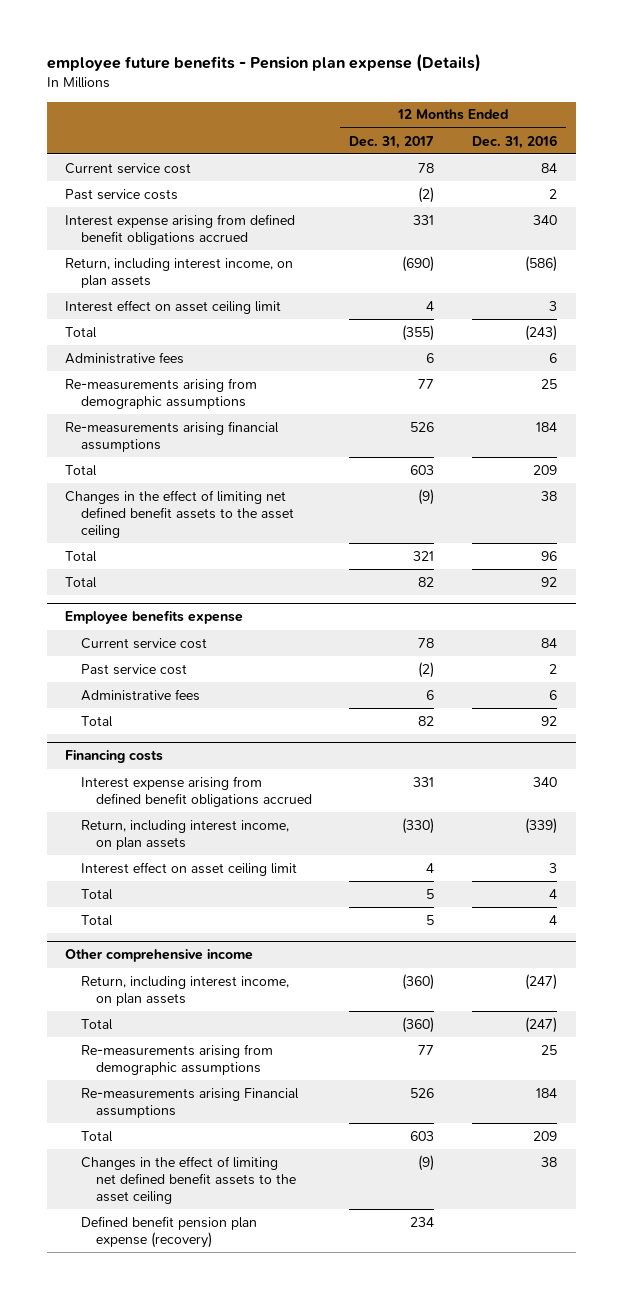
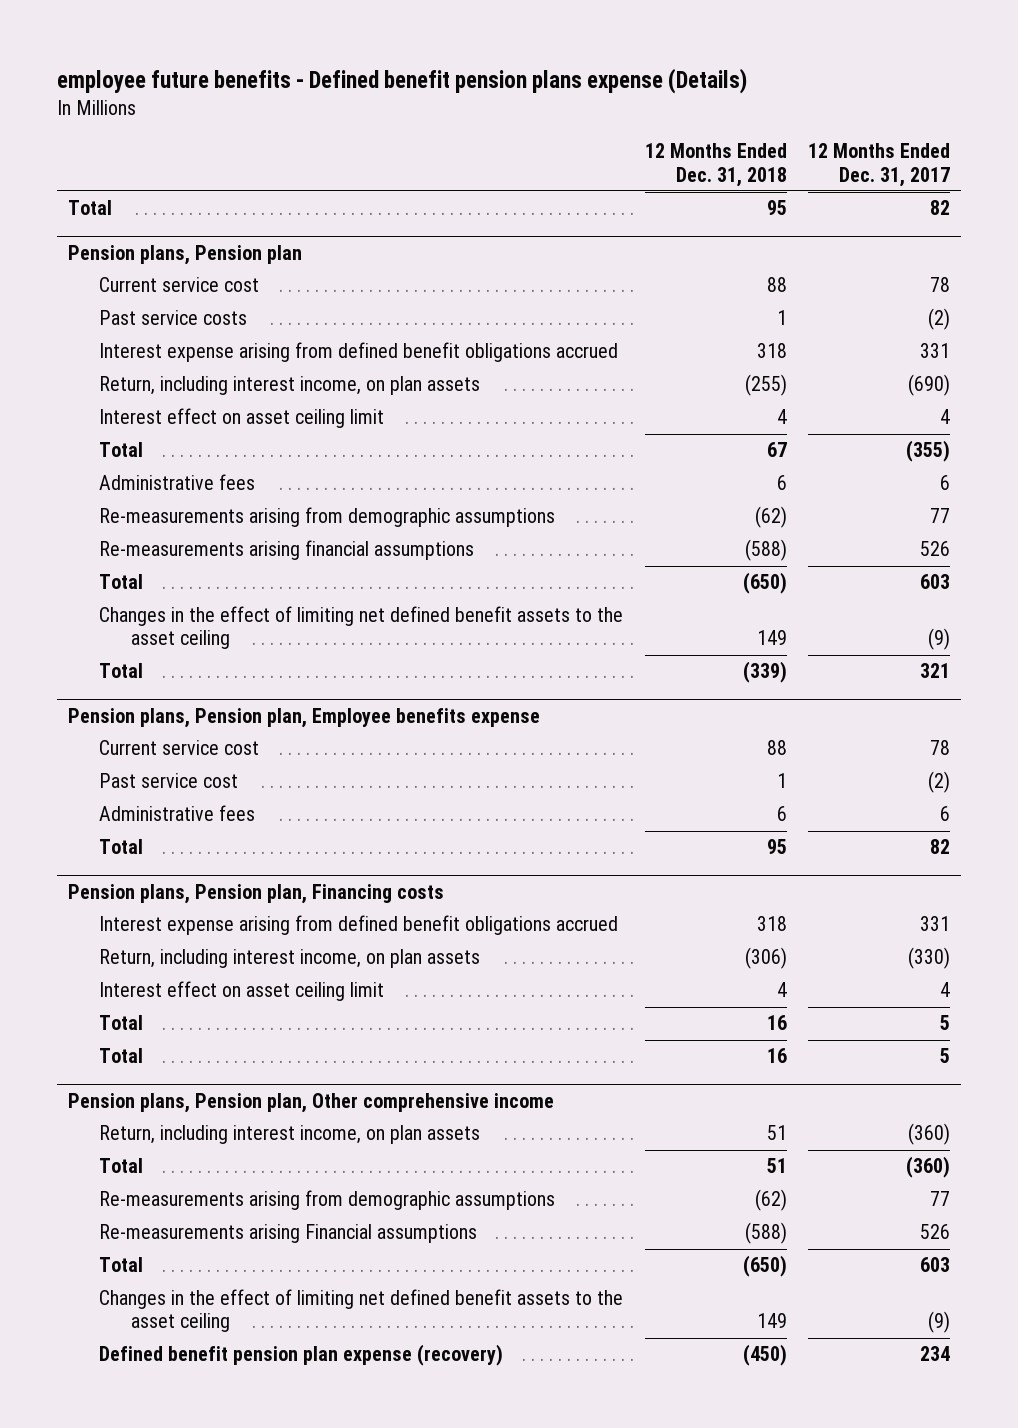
- employee future benefits - Pension plan expense (Details)
+ employee future benefits - Defined benefit pension plans expense (Details)
- | 12 Months Ended Dec. 31, 2017 | 12 Months Ended Dec. 31, 2016
+ | 12 Months Ended Dec. 31, 2018 | 12 Months Ended Dec. 31, 2017
moved up: Total | 95 | 82
+ Pension plans, Pension plan
- Employee benefits expense
+ Pension plans, Pension plan, Employee benefits expense
- Financing costs
+ Pension plans, Pension plan, Financing costs
- Other comprehensive income
+ Pension plans, Pension plan, Other comprehensive income

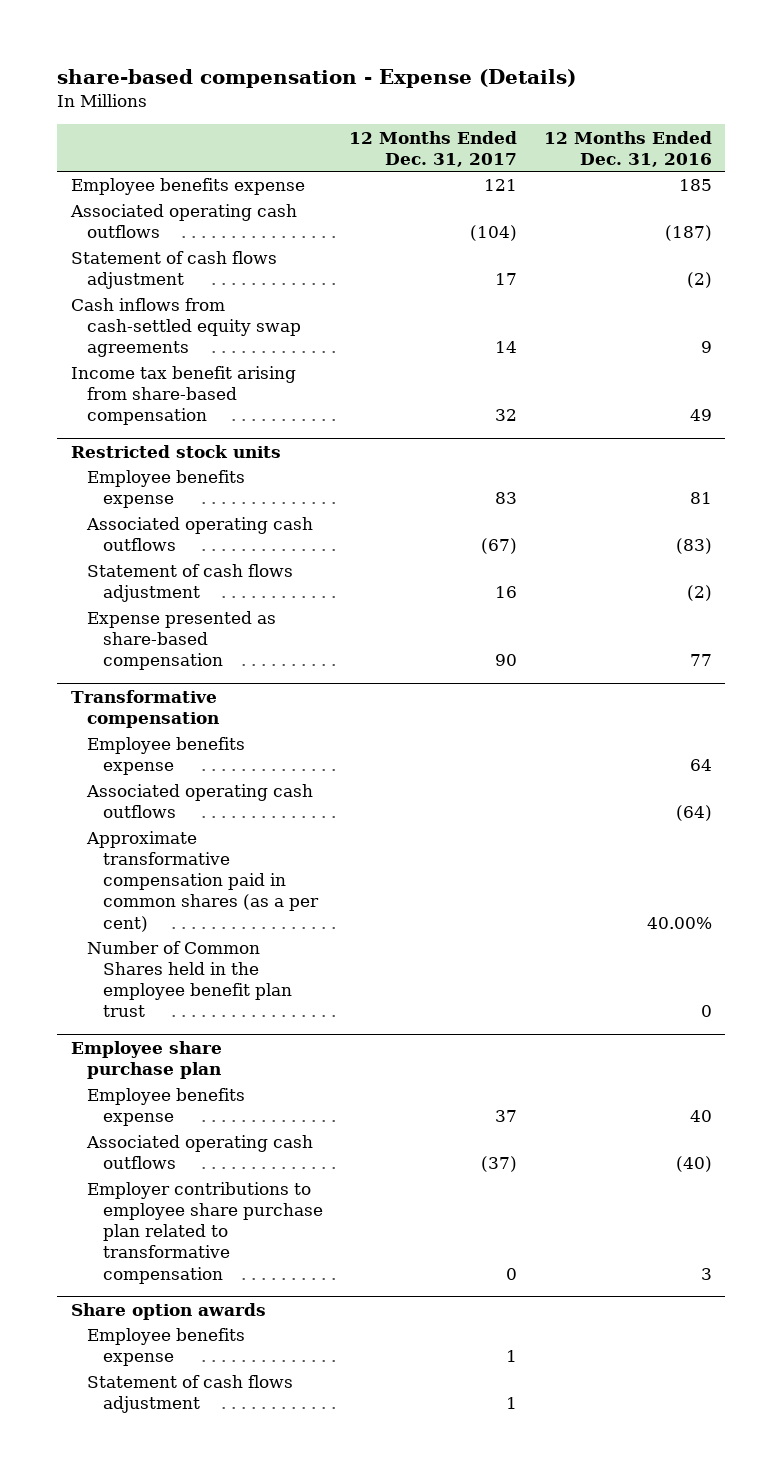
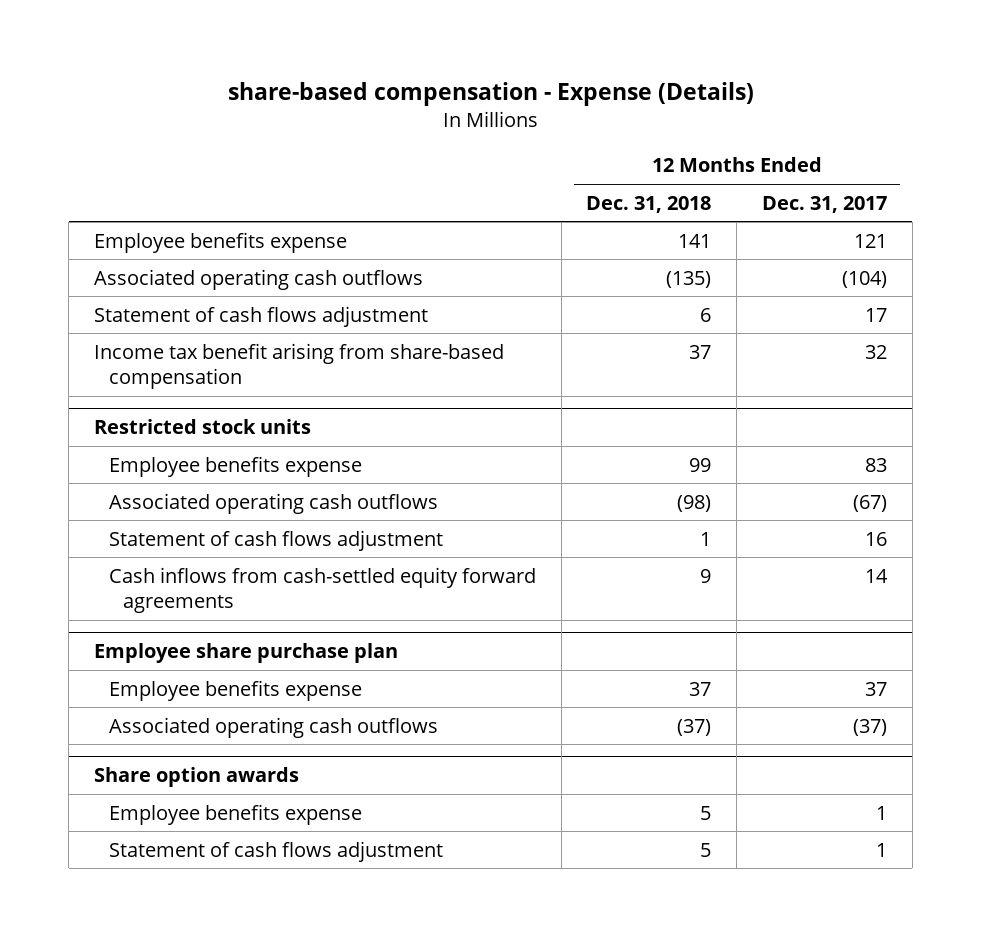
- | 12 Months Ended Dec. 31, 2017 | 12 Months Ended Dec. 31, 2016
+ | 12 Months Ended Dec. 31, 2018 | 12 Months Ended Dec. 31, 2017
- Cash inflows from cash-settled equity swap agreements | 14 | 9
@ Restricted stock units
- Expense presented as share-based compensation | 90 | 77
- Transformative compensation
- Employee benefits expense | | 64
- Associated operating cash outflows | | (64)
- Approximate transformative compensation paid in common shares (as a per cent) | | 40.00%
- Number of Common Shares held in the employee benefit plan trust | | 0
@ Restricted stock units
+ Cash inflows from cash-settled equity forward agreements | 9 | 14
@ Employee share purchase plan
- Employer contributions to employee share purchase plan related to transformative compensation | 0 | 3

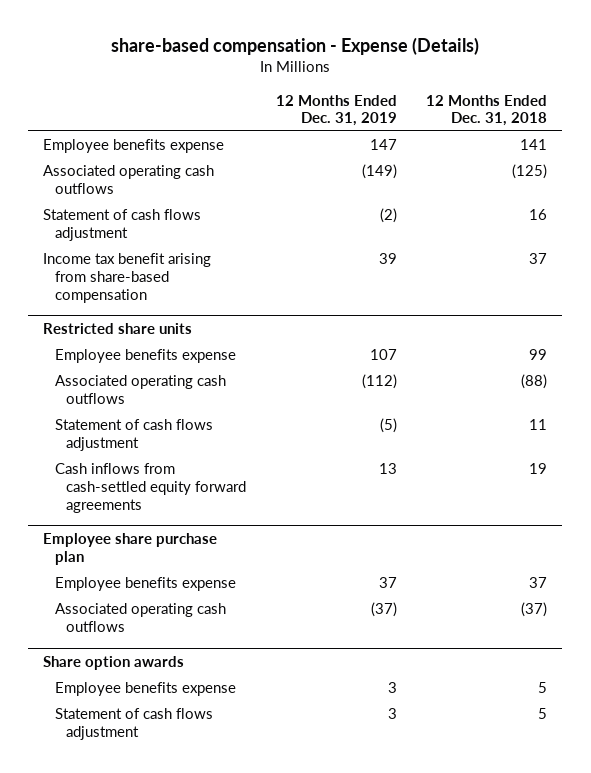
- | 12 Months Ended Dec. 31, 2018 | 12 Months Ended Dec. 31, 2017
+ | 12 Months Ended Dec. 31, 2019 | 12 Months Ended Dec. 31, 2018
- Associated operating cash outflows | (135) | (104)
- Statement of cash flows adjustment | 6 | 17
+ Associated operating cash outflows | (149) | (125)
+ Statement of cash flows adjustment | (2) | 16
- Restricted stock units
+ Restricted share units
- Associated operating cash outflows | (98) | (67)
- Statement of cash flows adjustment | 1 | 16
- Cash inflows from cash-settled equity forward agreements | 9 | 14
+ Associated operating cash outflows | (112) | (88)
+ Statement of cash flows adjustment | (5) | 11
+ Cash inflows from cash-settled equity forward agreements | 13 | 19

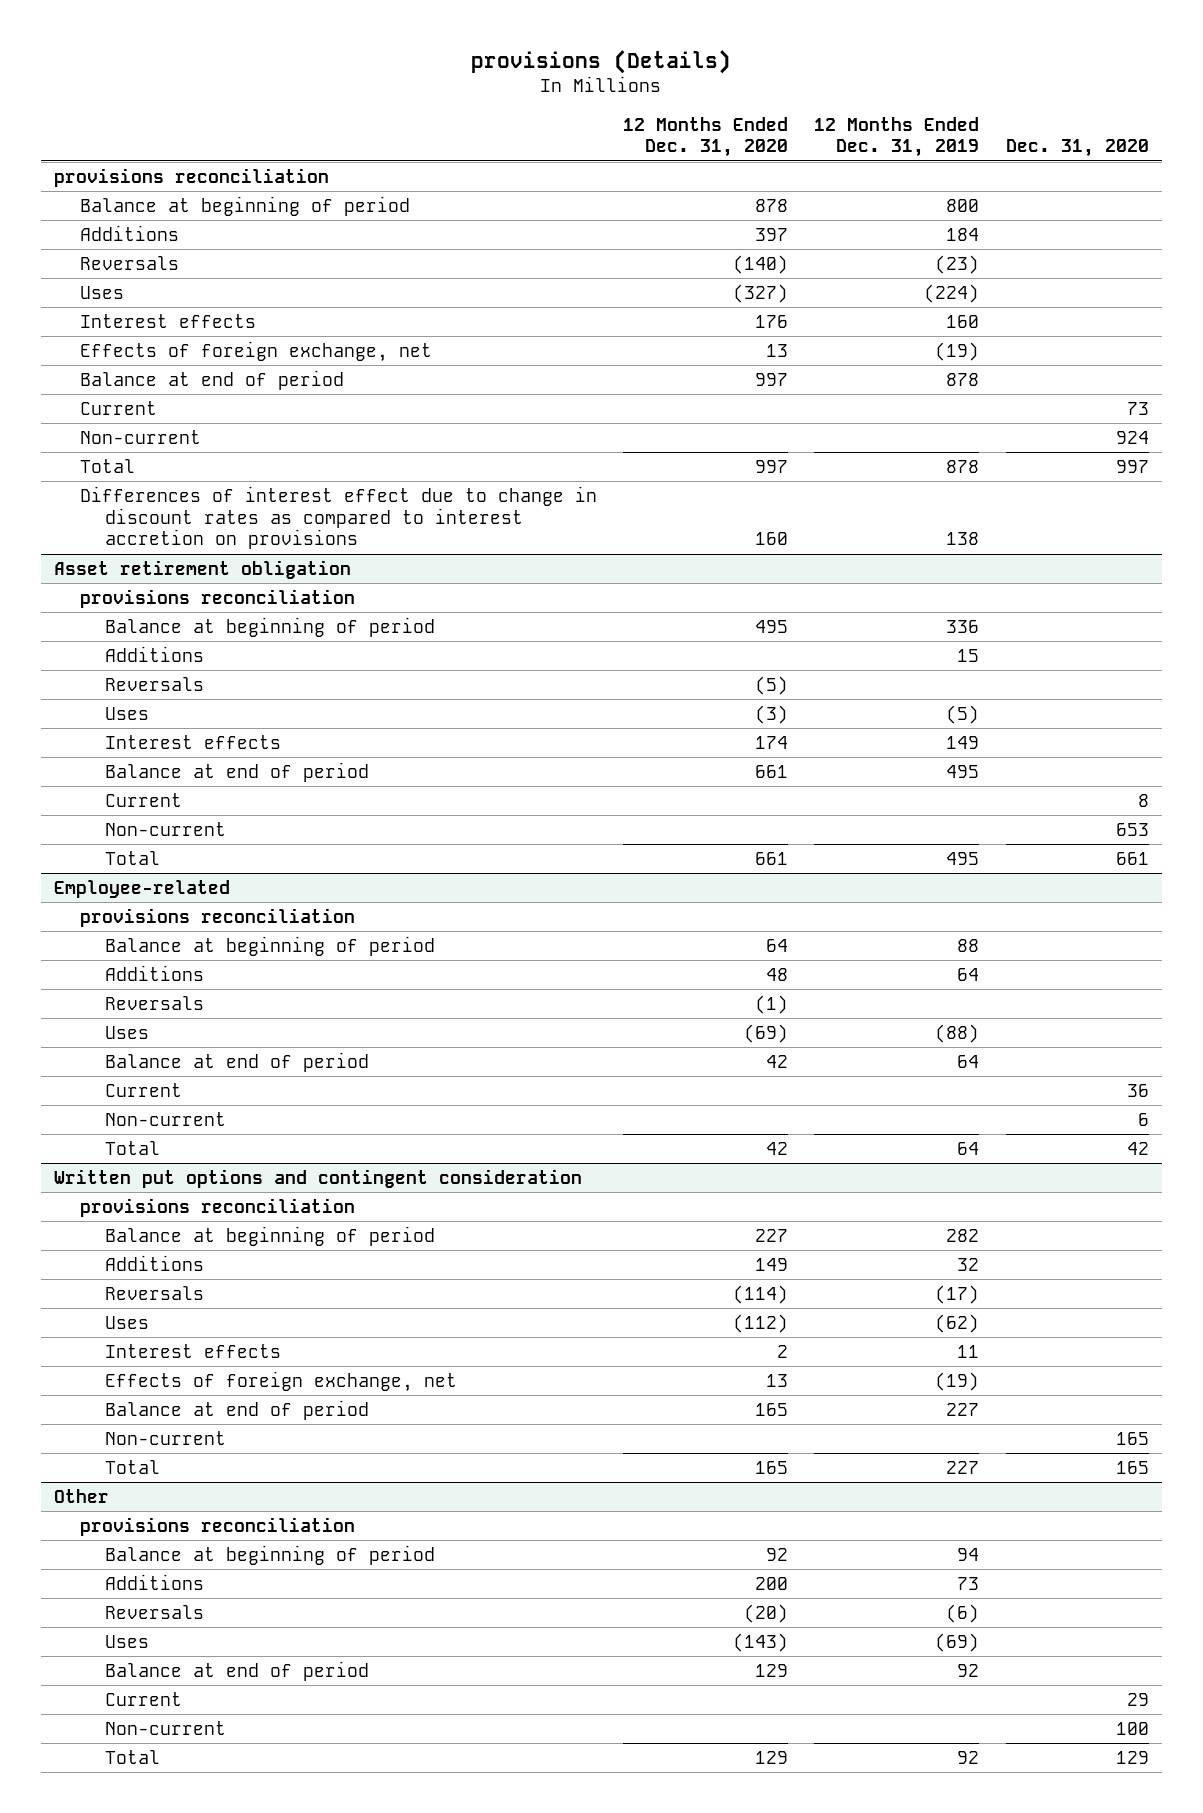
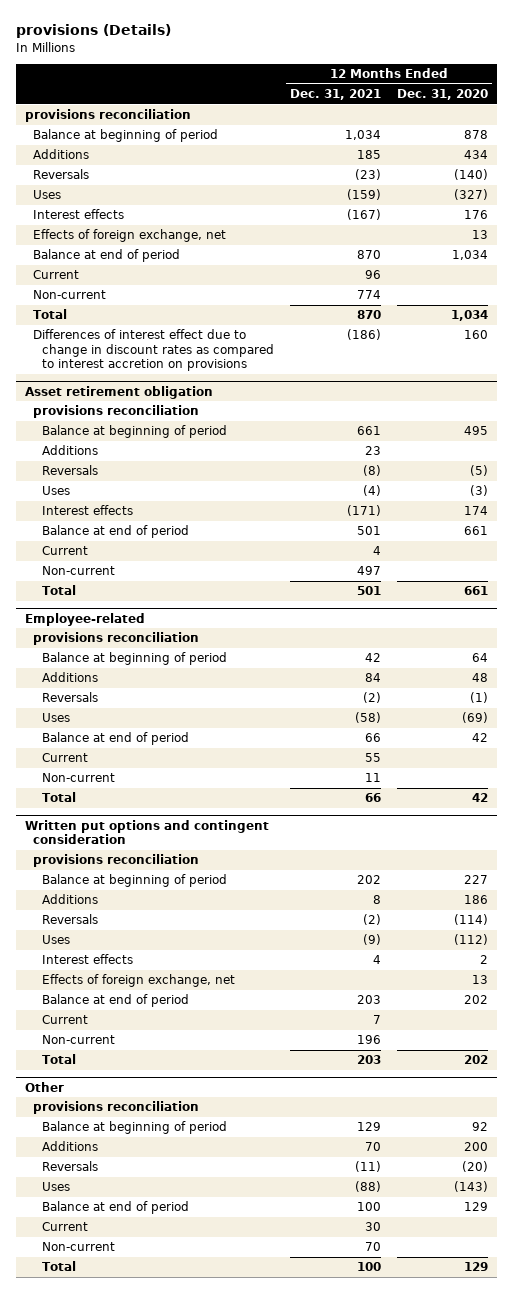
- | 12 Months Ended Dec. 31, 2020 | 12 Months Ended Dec. 31, 2019 | Dec. 31, 2020
+ | 12 Months Ended Dec. 31, 2021 | 12 Months Ended Dec. 31, 2020
- Additions | 397 | 184 |
+ Additions | 185 | 434
- Balance at end of period | 997 | 878 |
+ Balance at end of period | 870 | 1,034
- Total | 997 | 878 | 997
+ Total | 870 | 1,034
@ Written put options and contingent consideration
- Additions | 149 | 32 |
+ Additions | 8 | 186
- Balance at end of period | 165 | 227 |
+ Balance at end of period | 203 | 202
+ Current | 7 |
- Total | 165 | 227 | 165
+ Total | 203 | 202

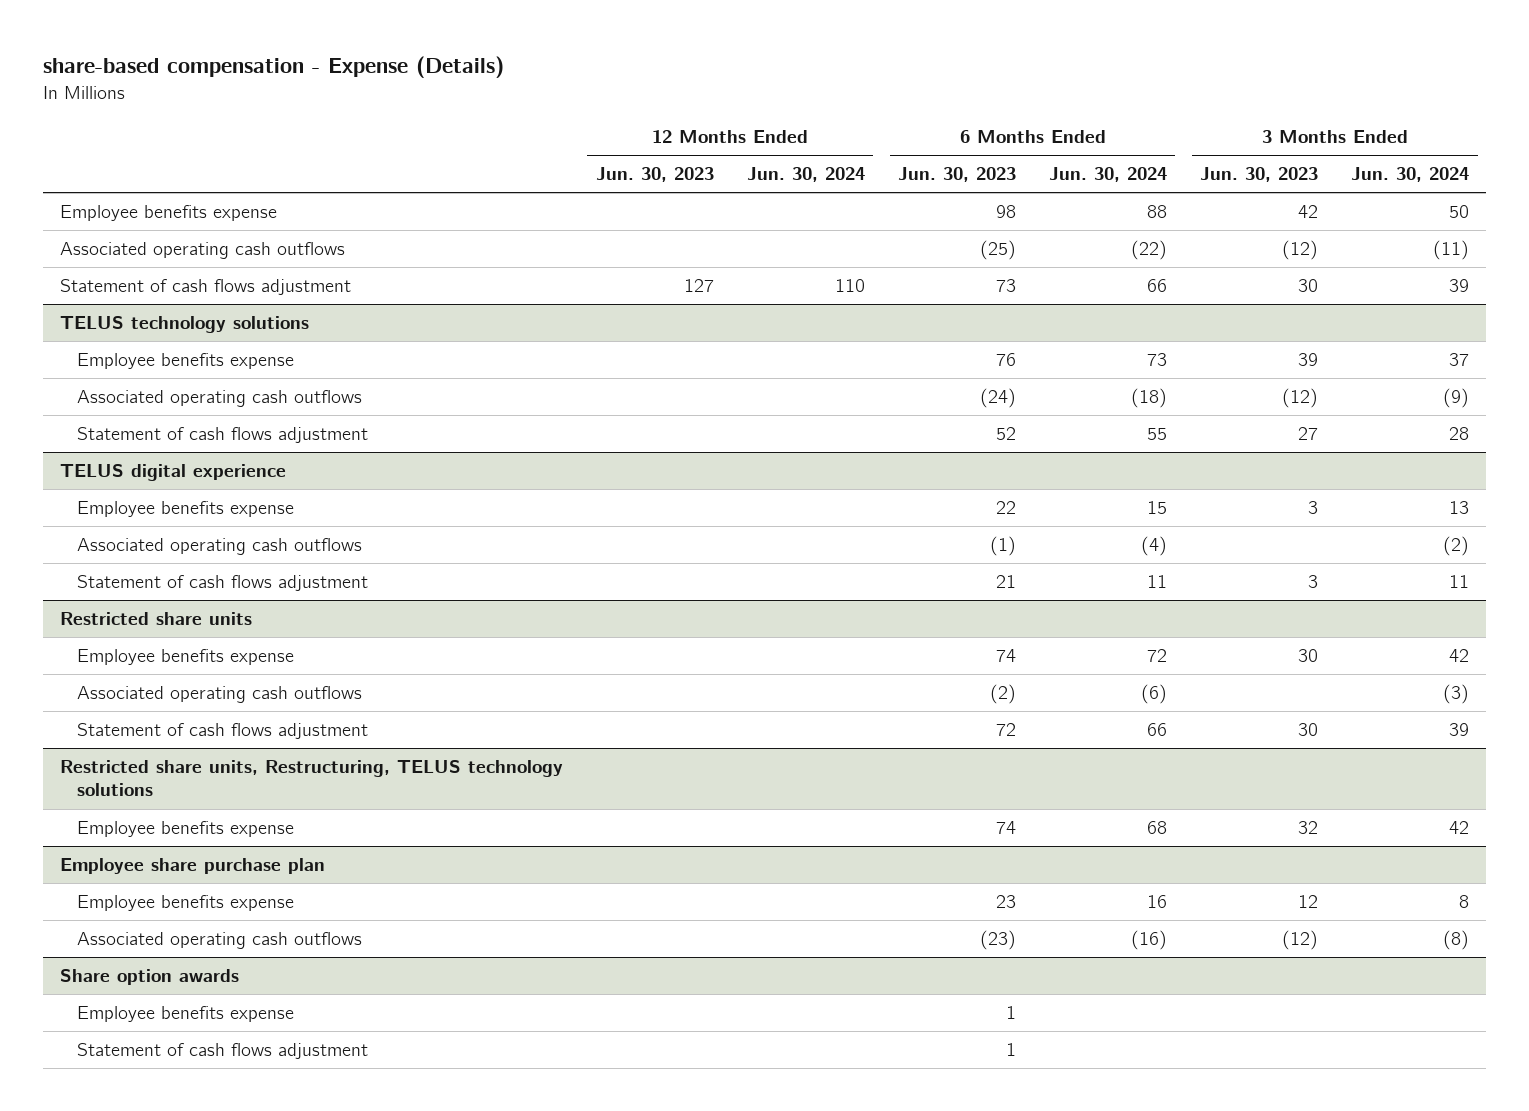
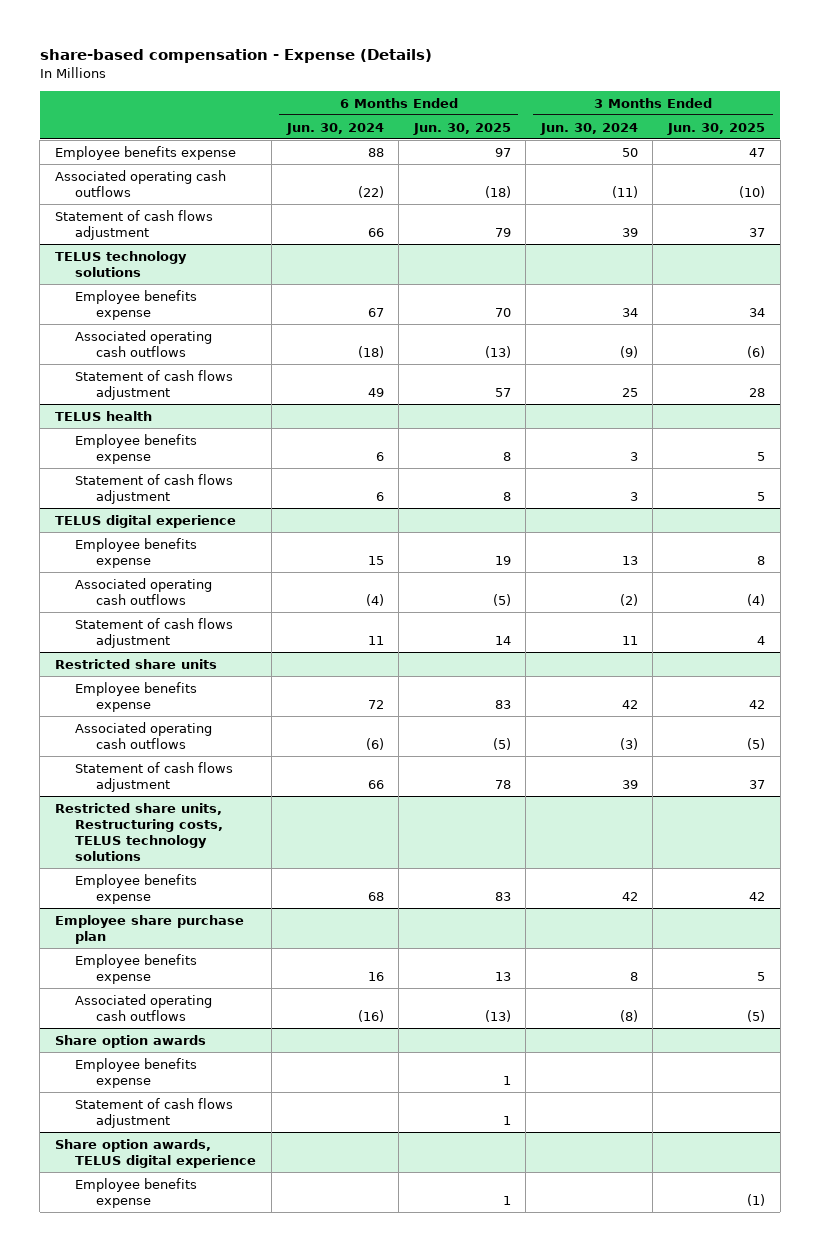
- | 12 Months Ended Jun. 30, 2023 | 12 Months Ended Jun. 30, 2024 | 6 Months Ended Jun. 30, 2023 | 6 Months Ended Jun. 30, 2024 | 3 Months Ended Jun. 30, 2023 | 3 Months Ended Jun. 30, 2024
+ | 6 Months Ended Jun. 30, 2024 | 6 Months Ended Jun. 30, 2025 | 3 Months Ended Jun. 30, 2024 | 3 Months Ended Jun. 30, 2025
@ TELUS technology solutions
- Employee benefits expense | | | 76 | 73 | 39 | 37
+ Employee benefits expense | 67 | 70 | 34 | 34
- Statement of cash flows adjustment | | | 52 | 55 | 27 | 28
+ Statement of cash flows adjustment | 49 | 57 | 25 | 28
+ TELUS health
+ Employee benefits expense | 6 | 8 | 3 | 5
+ Statement of cash flows adjustment | 6 | 8 | 3 | 5
- Restricted share units, Restructuring, TELUS technology solutions
+ Restricted share units, Restructuring costs, TELUS technology solutions
+ Share option awards, TELUS digital experience
+ Employee benefits expense | | 1 | | (1)

